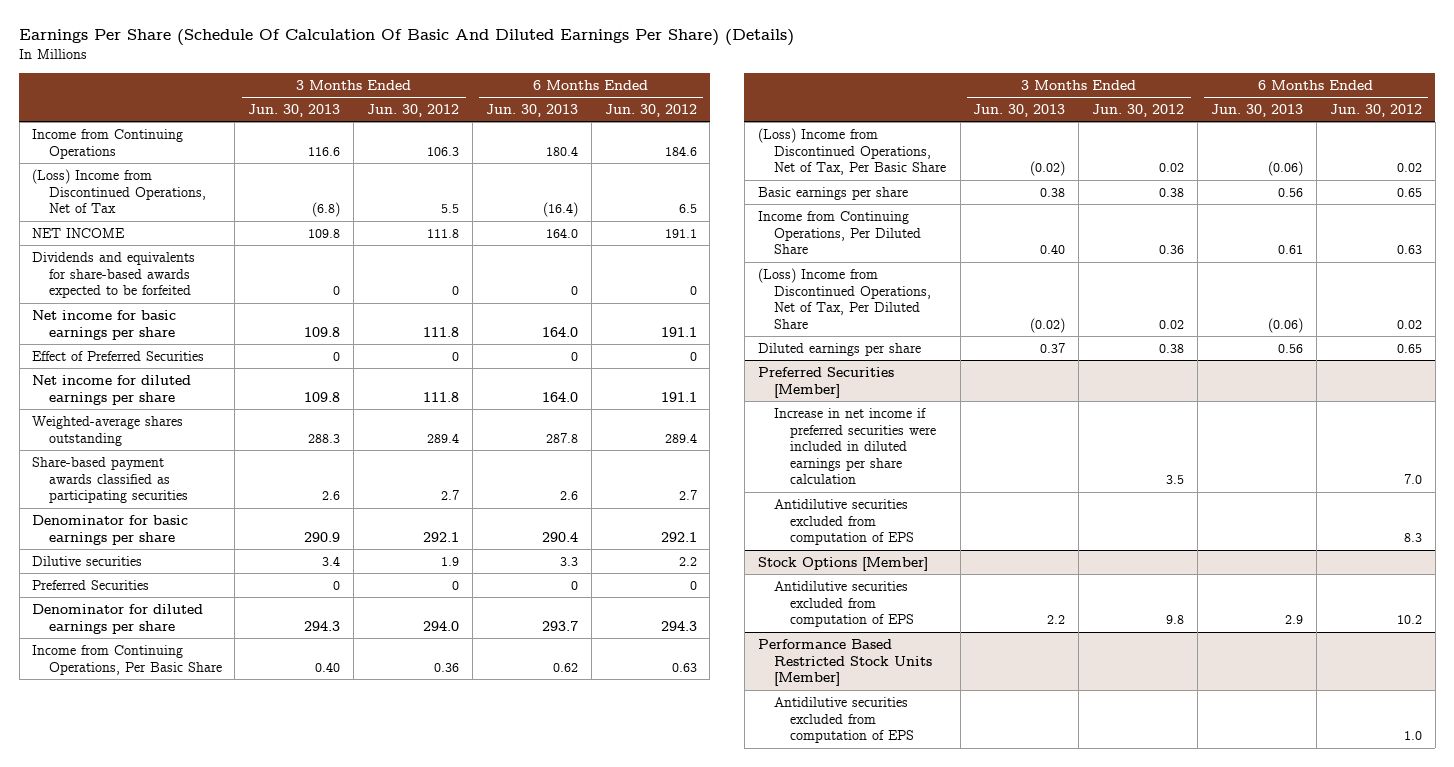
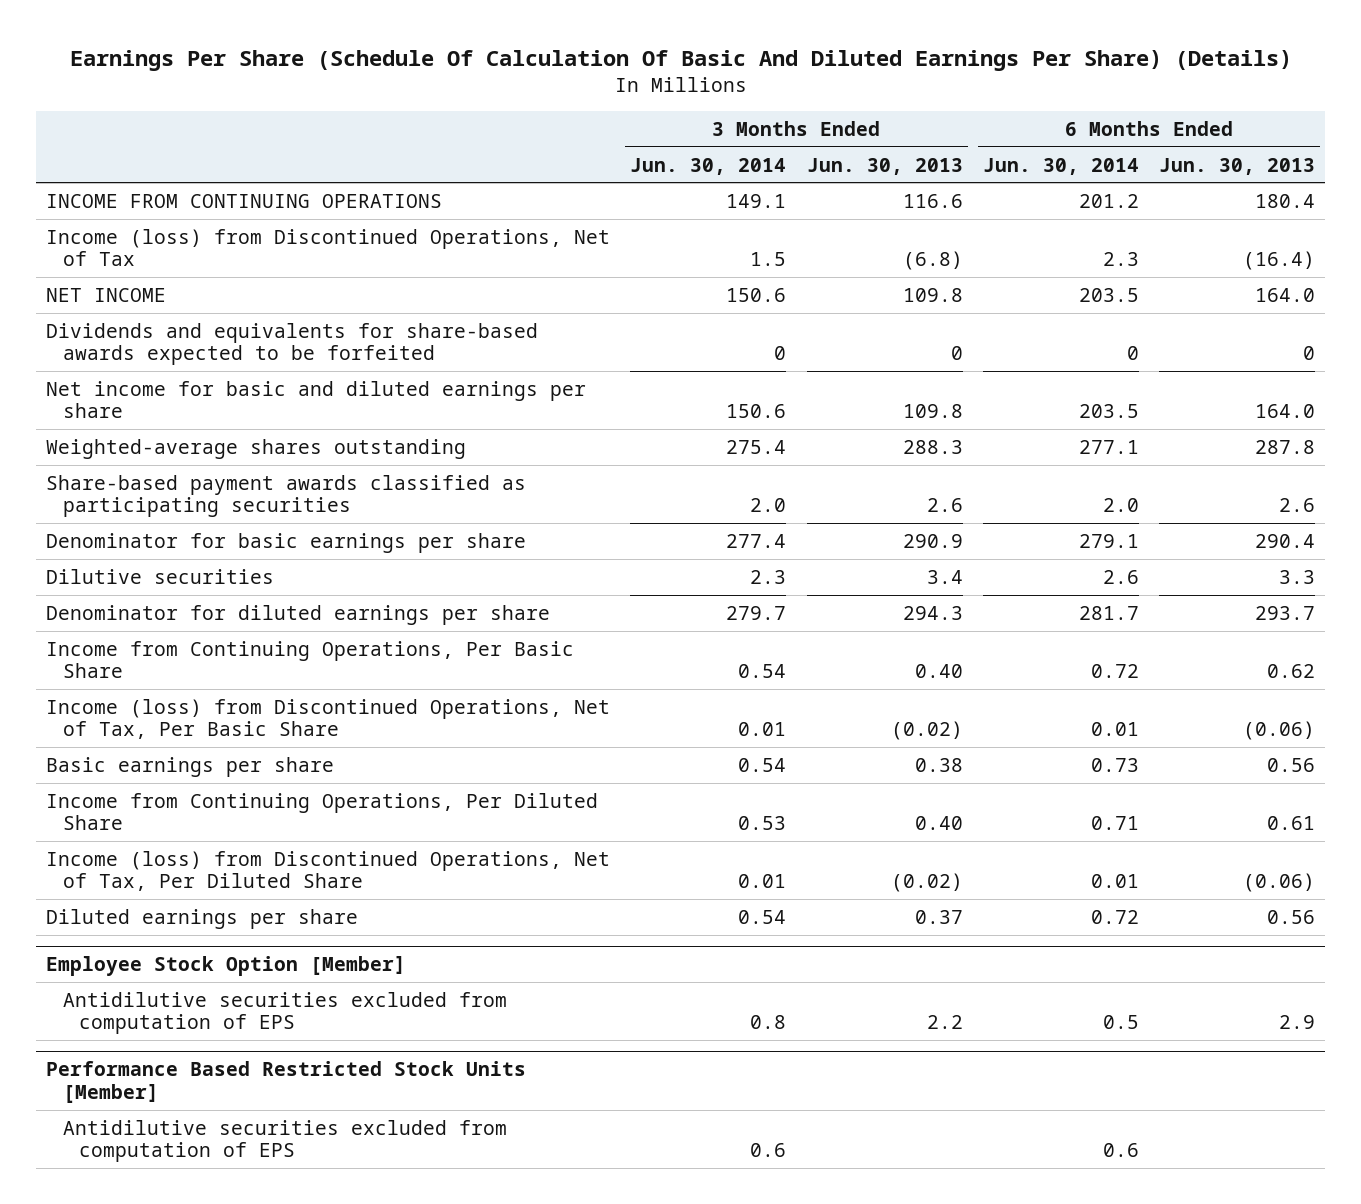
- | 3 Months Ended Jun. 30, 2013 | 3 Months Ended Jun. 30, 2012 | 6 Months Ended Jun. 30, 2013 | 6 Months Ended Jun. 30, 2012
+ | 3 Months Ended Jun. 30, 2014 | 3 Months Ended Jun. 30, 2013 | 6 Months Ended Jun. 30, 2014 | 6 Months Ended Jun. 30, 2013
- Income from Continuing Operations | 116.6 | 106.3 | 180.4 | 184.6
- (Loss) Income from Discontinued Operations, Net of Tax | (6.8) | 5.5 | (16.4) | 6.5
+ INCOME FROM CONTINUING OPERATIONS | 149.1 | 116.6 | 201.2 | 180.4
+ Income (loss) from Discontinued Operations, Net of Tax | 1.5 | (6.8) | 2.3 | (16.4)
- Net income for basic earnings per share | 109.8 | 111.8 | 164.0 | 191.1
- Effect of Preferred Securities | 0 | 0 | 0 | 0
- Net income for diluted earnings per share | 109.8 | 111.8 | 164.0 | 191.1
+ Net income for basic and diluted earnings per share | 150.6 | 109.8 | 203.5 | 164.0
- Preferred Securities | 0 | 0 | 0 | 0
- (Loss) Income from Discontinued Operations, Net of Tax, Per Basic Share | (0.02) | 0.02 | (0.06) | 0.02
+ Income (loss) from Discontinued Operations, Net of Tax, Per Basic Share | 0.01 | (0.02) | 0.01 | (0.06)
- (Loss) Income from Discontinued Operations, Net of Tax, Per Diluted Share | (0.02) | 0.02 | (0.06) | 0.02
+ Income (loss) from Discontinued Operations, Net of Tax, Per Diluted Share | 0.01 | (0.02) | 0.01 | (0.06)
- Preferred Securities [Member]
- Increase in net income if preferred securities were included in diluted earnings per share calculation | | 3.5 | | 7.0
- Antidilutive securities excluded from computation of EPS | | | | 8.3
- Stock Options [Member]
+ Employee Stock Option [Member]

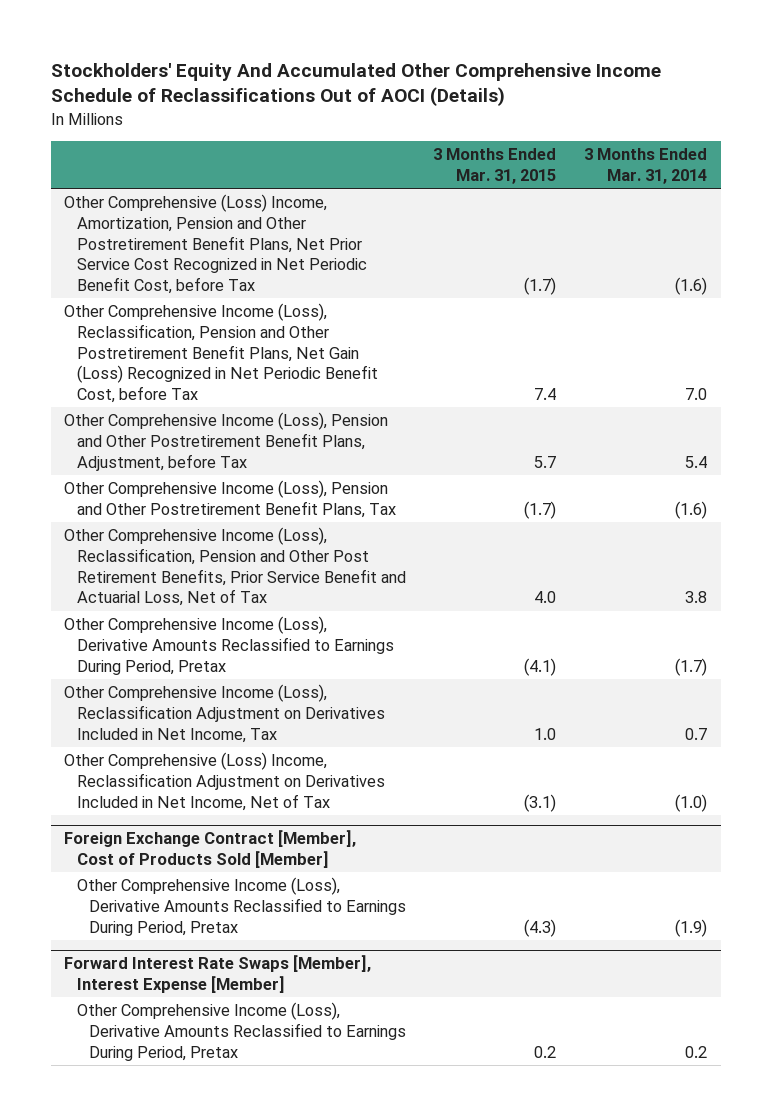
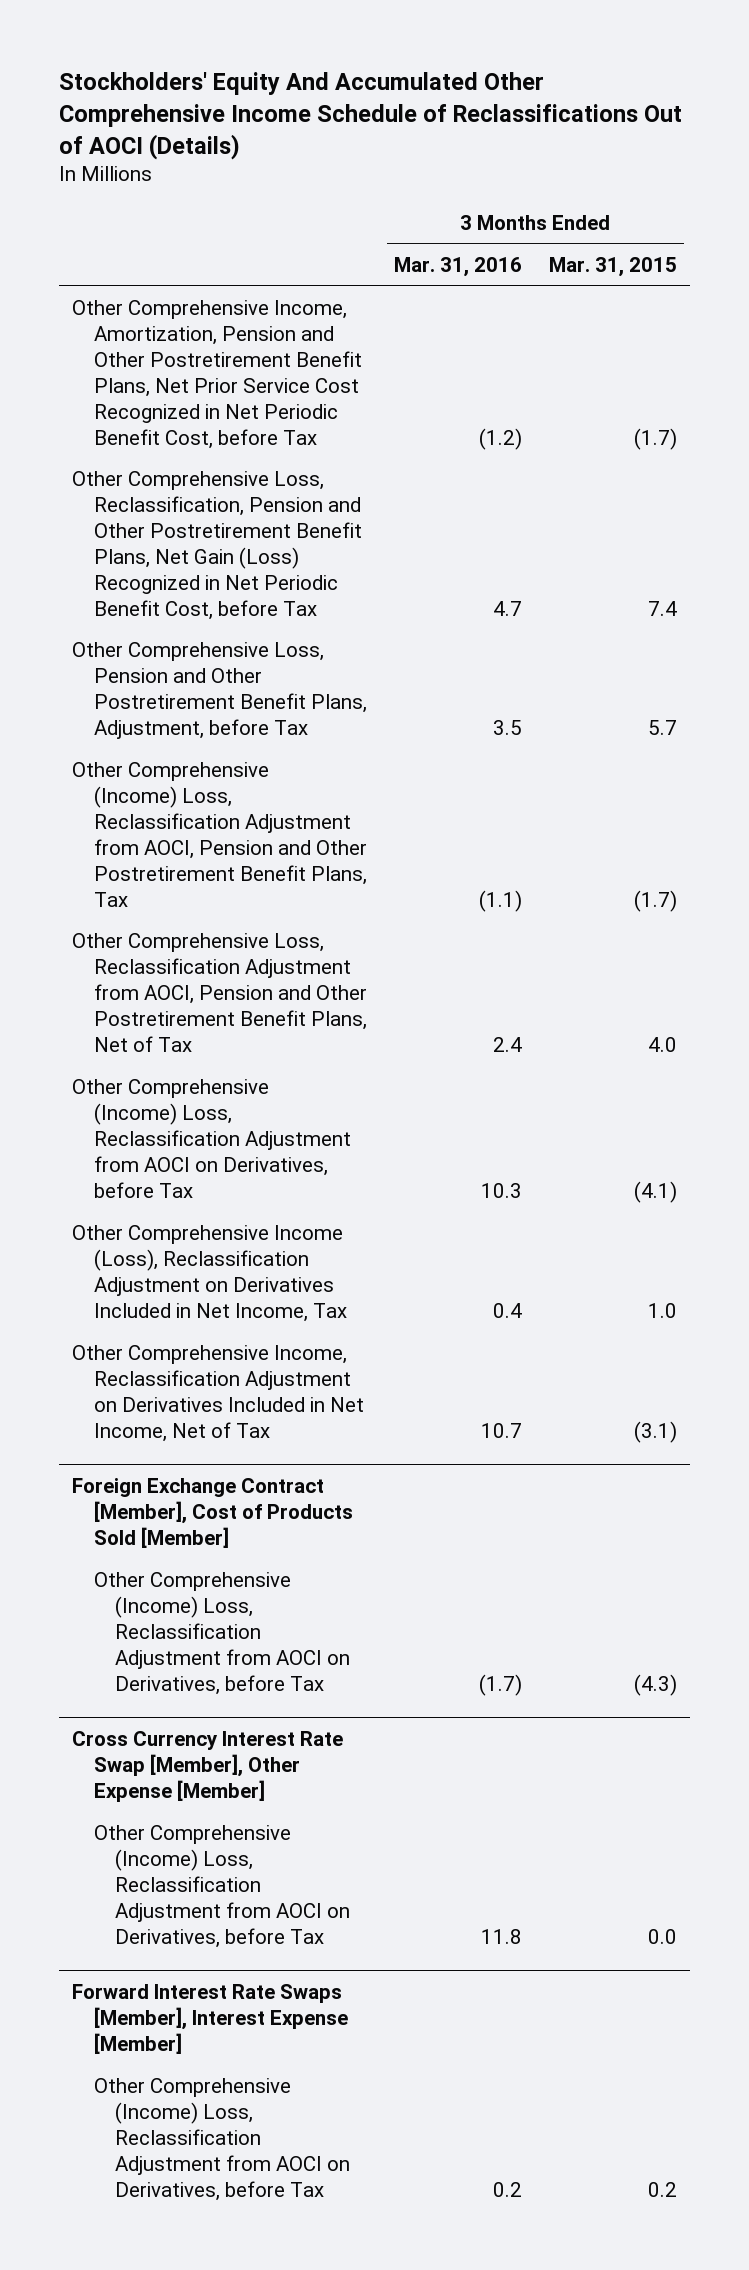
- | 3 Months Ended Mar. 31, 2015 | 3 Months Ended Mar. 31, 2014
+ | 3 Months Ended Mar. 31, 2016 | 3 Months Ended Mar. 31, 2015
- Other Comprehensive (Loss) Income, Amortization, Pension and Other Postretirement Benefit Plans, Net Prior Service Cost Recognized in Net Periodic Benefit Cost, before Tax | (1.7) | (1.6)
- Other Comprehensive Income (Loss), Reclassification, Pension and Other Postretirement Benefit Plans, Net Gain (Loss) Recognized in Net Periodic Benefit Cost, before Tax | 7.4 | 7.0
- Other Comprehensive Income (Loss), Pension and Other Postretirement Benefit Plans, Adjustment, before Tax | 5.7 | 5.4
- Other Comprehensive Income (Loss), Pension and Other Postretirement Benefit Plans, Tax | (1.7) | (1.6)
- Other Comprehensive Income (Loss), Reclassification, Pension and Other Post Retirement Benefits, Prior Service Benefit and Actuarial Loss, Net of Tax | 4.0 | 3.8
- Other Comprehensive Income (Loss), Derivative Amounts Reclassified to Earnings During Period, Pretax | (4.1) | (1.7)
+ Other Comprehensive Income, Amortization, Pension and Other Postretirement Benefit Plans, Net Prior Service Cost Recognized in Net Periodic Benefit Cost, before Tax | (1.2) | (1.7)
+ Other Comprehensive Loss, Reclassification, Pension and Other Postretirement Benefit Plans, Net Gain (Loss) Recognized in Net Periodic Benefit Cost, before Tax | 4.7 | 7.4
+ Other Comprehensive Loss, Pension and Other Postretirement Benefit Plans, Adjustment, before Tax | 3.5 | 5.7
+ Other Comprehensive (Income) Loss, Reclassification Adjustment from AOCI, Pension and Other Postretirement Benefit Plans, Tax | (1.1) | (1.7)
+ Other Comprehensive Loss, Reclassification Adjustment from AOCI, Pension and Other Postretirement Benefit Plans, Net of Tax | 2.4 | 4.0
+ Other Comprehensive (Income) Loss, Reclassification Adjustment from AOCI on Derivatives, before Tax | 10.3 | (4.1)
- Other Comprehensive (Loss) Income, Reclassification Adjustment on Derivatives Included in Net Income, Net of Tax | (3.1) | (1.0)
+ Other Comprehensive Income, Reclassification Adjustment on Derivatives Included in Net Income, Net of Tax | 10.7 | (3.1)
@ Foreign Exchange Contract [Member], Cost of Products Sold [Member]
- Other Comprehensive Income (Loss), Derivative Amounts Reclassified to Earnings During Period, Pretax | (4.3) | (1.9)
+ Other Comprehensive (Income) Loss, Reclassification Adjustment from AOCI on Derivatives, before Tax | (1.7) | (4.3)
+ Cross Currency Interest Rate Swap [Member], Other Expense [Member]
+ Other Comprehensive (Income) Loss, Reclassification Adjustment from AOCI on Derivatives, before Tax | 11.8 | 0.0
@ Forward Interest Rate Swaps [Member], Interest Expense [Member]
- Other Comprehensive Income (Loss), Derivative Amounts Reclassified to Earnings During Period, Pretax | 0.2 | 0.2
+ Other Comprehensive (Income) Loss, Reclassification Adjustment from AOCI on Derivatives, before Tax | 0.2 | 0.2

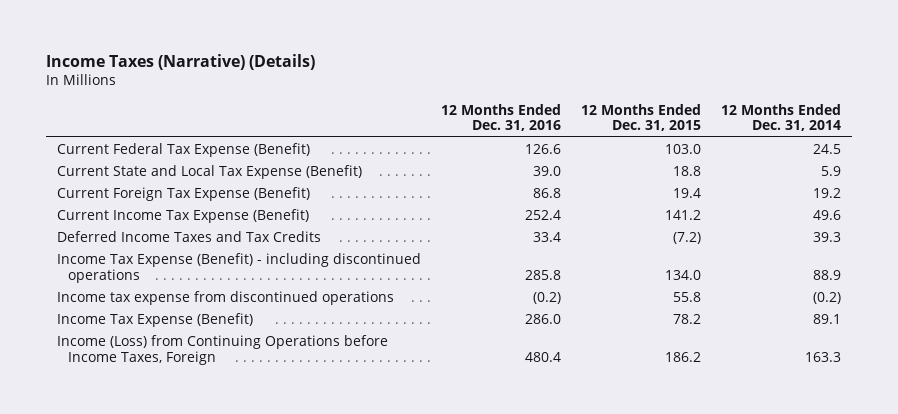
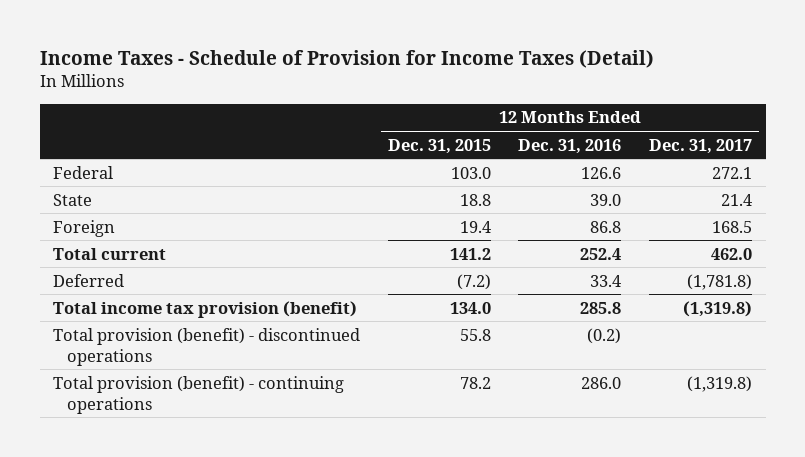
- Income Taxes (Narrative) (Details)
+ Income Taxes - Schedule of Provision for Income Taxes (Detail)
- | 12 Months Ended Dec. 31, 2016 | 12 Months Ended Dec. 31, 2015 | 12 Months Ended Dec. 31, 2014
+ | 12 Months Ended Dec. 31, 2015 | 12 Months Ended Dec. 31, 2016 | 12 Months Ended Dec. 31, 2017
- Current Federal Tax Expense (Benefit) | 126.6 | 103.0 | 24.5
- Current State and Local Tax Expense (Benefit) | 39.0 | 18.8 | 5.9
- Current Foreign Tax Expense (Benefit) | 86.8 | 19.4 | 19.2
- Current Income Tax Expense (Benefit) | 252.4 | 141.2 | 49.6
- Deferred Income Taxes and Tax Credits | 33.4 | (7.2) | 39.3
- Income Tax Expense (Benefit) - including discontinued operations | 285.8 | 134.0 | 88.9
- Income tax expense from discontinued operations | (0.2) | 55.8 | (0.2)
- Income Tax Expense (Benefit) | 286.0 | 78.2 | 89.1
- Income (Loss) from Continuing Operations before Income Taxes, Foreign | 480.4 | 186.2 | 163.3
+ Federal | 103.0 | 126.6 | 272.1
+ State | 18.8 | 39.0 | 21.4
+ Foreign | 19.4 | 86.8 | 168.5
+ Total current | 141.2 | 252.4 | 462.0
+ Deferred | (7.2) | 33.4 | (1,781.8)
+ Total income tax provision (benefit) | 134.0 | 285.8 | (1,319.8)
+ Total provision (benefit) - discontinued operations | 55.8 | (0.2) |
+ Total provision (benefit) - continuing operations | 78.2 | 286.0 | (1,319.8)

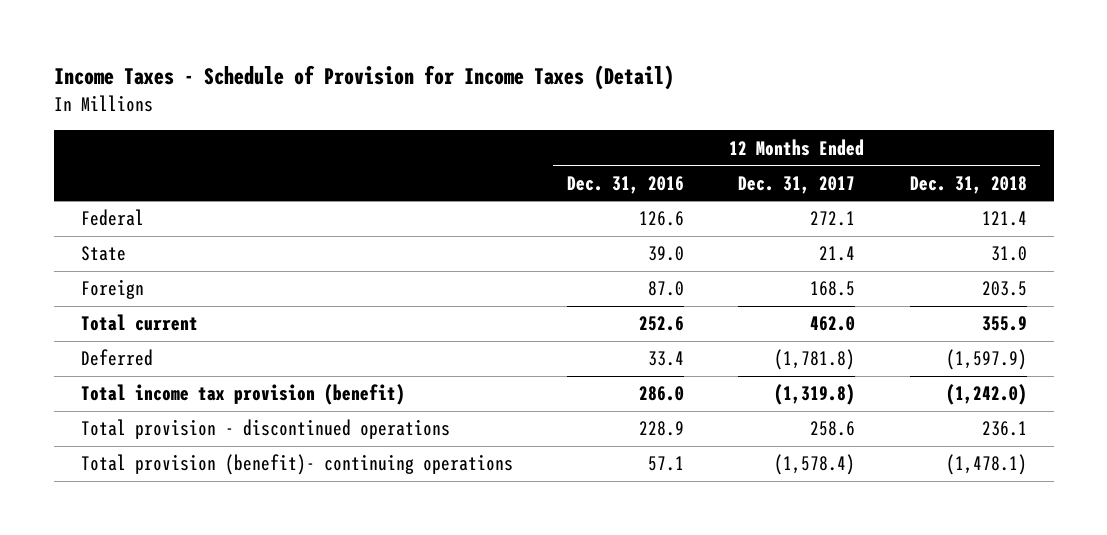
- | 12 Months Ended Dec. 31, 2015 | 12 Months Ended Dec. 31, 2016 | 12 Months Ended Dec. 31, 2017
+ | 12 Months Ended Dec. 31, 2016 | 12 Months Ended Dec. 31, 2017 | 12 Months Ended Dec. 31, 2018
- Foreign | 19.4 | 86.8 | 168.5
- Total current | 141.2 | 252.4 | 462.0
+ Foreign | 87.0 | 168.5 | 203.5
+ Total current | 252.6 | 462.0 | 355.9
- Total income tax provision (benefit) | 134.0 | 285.8 | (1,319.8)
- Total provision (benefit) - discontinued operations | 55.8 | (0.2) |
- Total provision (benefit) - continuing operations | 78.2 | 286.0 | (1,319.8)
+ Total income tax provision (benefit) | 286.0 | (1,319.8) | (1,242.0)
+ Total provision - discontinued operations | 228.9 | 258.6 | 236.1
+ Total provision (benefit)- continuing operations | 57.1 | (1,578.4) | (1,478.1)

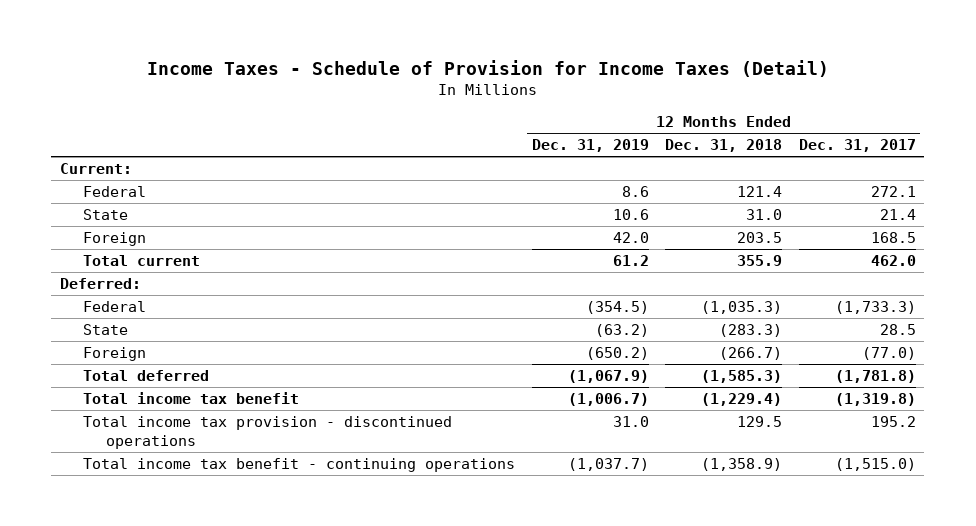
- | 12 Months Ended Dec. 31, 2016 | 12 Months Ended Dec. 31, 2017 | 12 Months Ended Dec. 31, 2018
+ | 12 Months Ended Dec. 31, 2019 | 12 Months Ended Dec. 31, 2018 | 12 Months Ended Dec. 31, 2017
+ Current:
- Deferred | 33.4 | (1,781.8) | (1,597.9)
- Total income tax provision (benefit) | 286.0 | (1,319.8) | (1,242.0)
- Total provision - discontinued operations | 228.9 | 258.6 | 236.1
- Total provision (benefit)- continuing operations | 57.1 | (1,578.4) | (1,478.1)
+ Deferred:
+ Federal | (354.5) | (1,035.3) | (1,733.3)
+ State | (63.2) | (283.3) | 28.5
+ Foreign | (650.2) | (266.7) | (77.0)
+ Total deferred | (1,067.9) | (1,585.3) | (1,781.8)
+ Total income tax benefit | (1,006.7) | (1,229.4) | (1,319.8)
+ Total income tax provision - discontinued operations | 31.0 | 129.5 | 195.2
+ Total income tax benefit - continuing operations | (1,037.7) | (1,358.9) | (1,515.0)

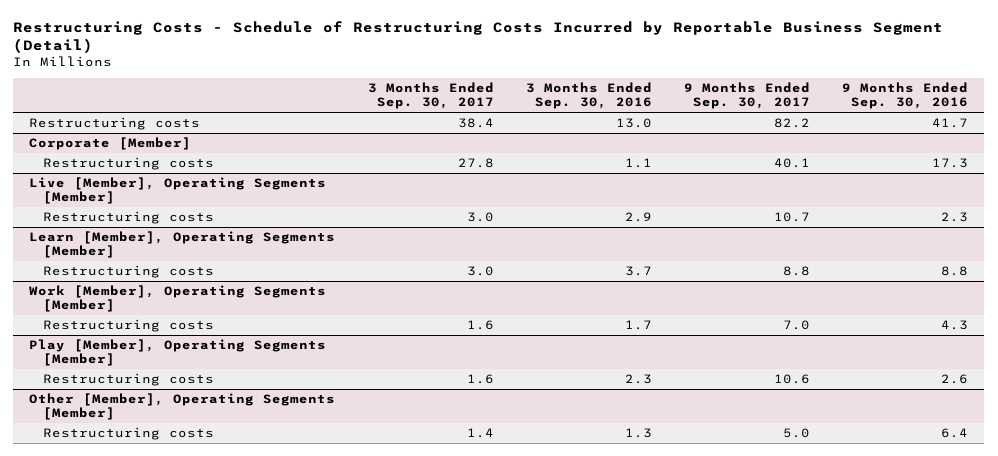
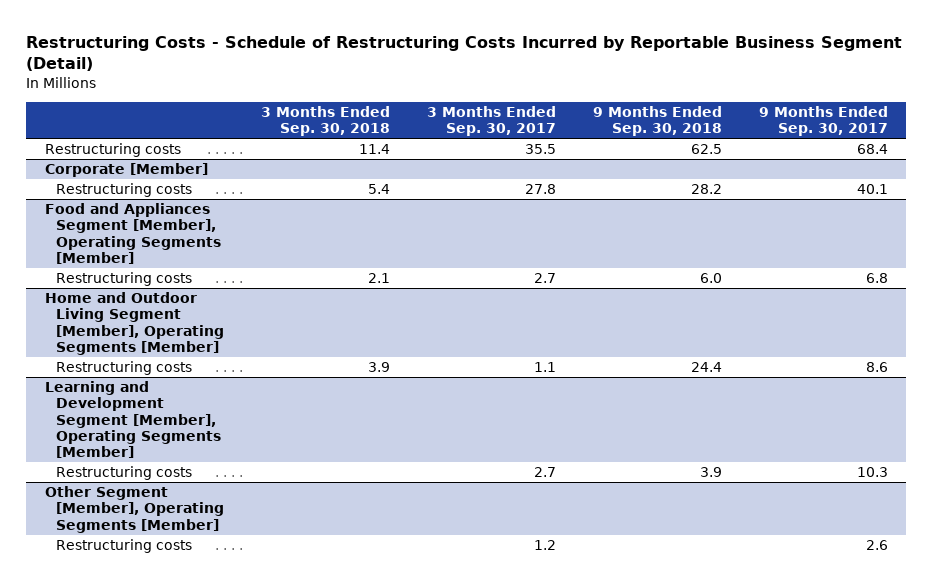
- | 3 Months Ended Sep. 30, 2017 | 3 Months Ended Sep. 30, 2016 | 9 Months Ended Sep. 30, 2017 | 9 Months Ended Sep. 30, 2016
+ | 3 Months Ended Sep. 30, 2018 | 3 Months Ended Sep. 30, 2017 | 9 Months Ended Sep. 30, 2018 | 9 Months Ended Sep. 30, 2017
- Restructuring costs | 38.4 | 13.0 | 82.2 | 41.7
+ Restructuring costs | 11.4 | 35.5 | 62.5 | 68.4
- Live [Member], Operating Segments [Member]
- Restructuring costs | 3.0 | 2.9 | 10.7 | 2.3
- Learn [Member], Operating Segments [Member]
- Restructuring costs | 3.0 | 3.7 | 8.8 | 8.8
- Work [Member], Operating Segments [Member]
- Restructuring costs | 1.6 | 1.7 | 7.0 | 4.3
- Play [Member], Operating Segments [Member]
- Restructuring costs | 1.6 | 2.3 | 10.6 | 2.6
- Other [Member], Operating Segments [Member]
- Restructuring costs | 1.4 | 1.3 | 5.0 | 6.4
+ Food and Appliances Segment [Member], Operating Segments [Member]
+ Restructuring costs | 2.1 | 2.7 | 6.0 | 6.8
+ Home and Outdoor Living Segment [Member], Operating Segments [Member]
+ Restructuring costs | 3.9 | 1.1 | 24.4 | 8.6
+ Learning and Development Segment [Member], Operating Segments [Member]
+ Restructuring costs | | 2.7 | 3.9 | 10.3
+ Other Segment [Member], Operating Segments [Member]
+ Restructuring costs | | 1.2 | | 2.6

